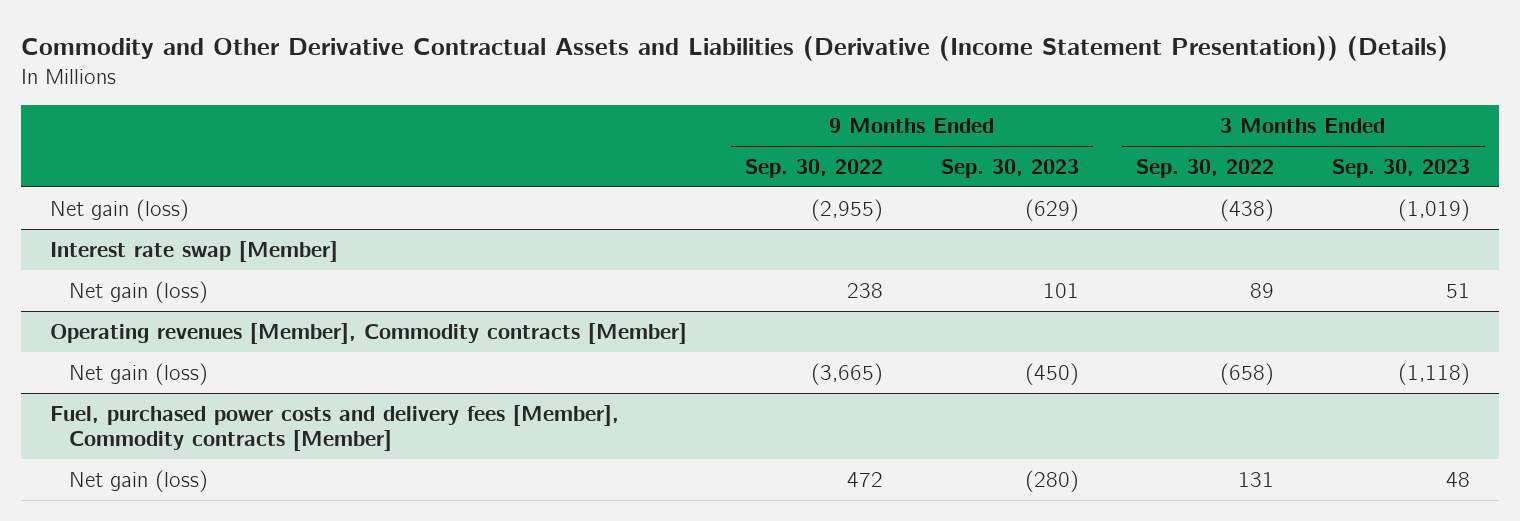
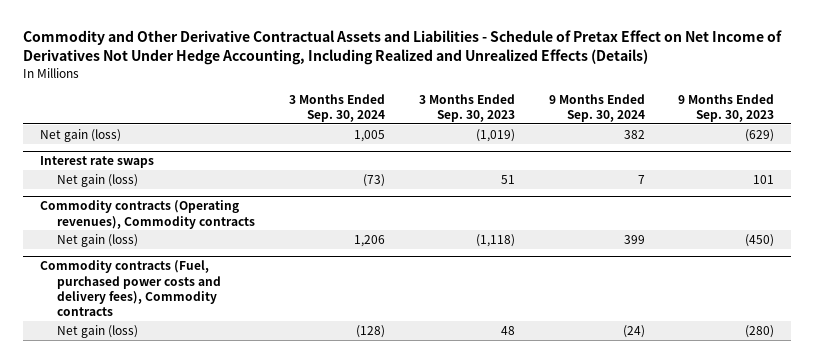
- Commodity and Other Derivative Contractual Assets and Liabilities (Derivative (Income Statement Presentation)) (Details)
+ Commodity and Other Derivative Contractual Assets and Liabilities - Schedule of Pretax Effect on Net Income of Derivatives Not Under Hedge Accounting, Including Realized and Unrealized Effects (Details)
- | 9 Months Ended Sep. 30, 2022 | 9 Months Ended Sep. 30, 2023 | 3 Months Ended Sep. 30, 2022 | 3 Months Ended Sep. 30, 2023
+ | 3 Months Ended Sep. 30, 2024 | 3 Months Ended Sep. 30, 2023 | 9 Months Ended Sep. 30, 2024 | 9 Months Ended Sep. 30, 2023
- Interest rate swap [Member]
+ Interest rate swaps
- Operating revenues [Member], Commodity contracts [Member]
+ Commodity contracts (Operating revenues), Commodity contracts
- Fuel, purchased power costs and delivery fees [Member], Commodity contracts [Member]
+ Commodity contracts (Fuel, purchased power costs and delivery fees), Commodity contracts

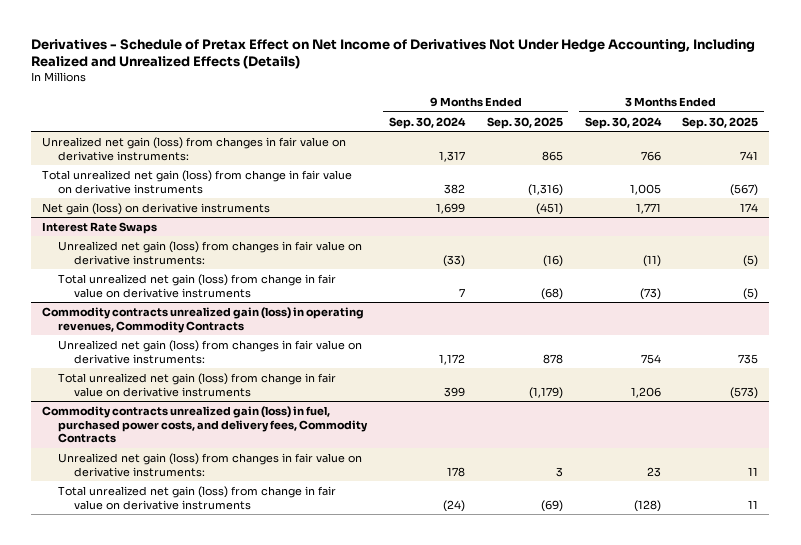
- Commodity and Other Derivative Contractual Assets and Liabilities - Schedule of Pretax Effect on Net Income of Derivatives Not Under Hedge Accounting, Including Realized and Unrealized Effects (Details)
+ Derivatives - Schedule of Pretax Effect on Net Income of Derivatives Not Under Hedge Accounting, Including Realized and Unrealized Effects (Details)
- | 3 Months Ended Sep. 30, 2024 | 3 Months Ended Sep. 30, 2023 | 9 Months Ended Sep. 30, 2024 | 9 Months Ended Sep. 30, 2023
+ | 9 Months Ended Sep. 30, 2024 | 9 Months Ended Sep. 30, 2025 | 3 Months Ended Sep. 30, 2024 | 3 Months Ended Sep. 30, 2025
- Net gain (loss) | 1,005 | (1,019) | 382 | (629)
- Interest rate swaps
- Net gain (loss) | (73) | 51 | 7 | 101
- Commodity contracts (Operating revenues), Commodity contracts
- Net gain (loss) | 1,206 | (1,118) | 399 | (450)
- Commodity contracts (Fuel, purchased power costs and delivery fees), Commodity contracts
- Net gain (loss) | (128) | 48 | (24) | (280)
+ Unrealized net gain (loss) from changes in fair value on derivative instruments: | 1,317 | 865 | 766 | 741
+ Total unrealized net gain (loss) from change in fair value on derivative instruments | 382 | (1,316) | 1,005 | (567)
+ Net gain (loss) on derivative instruments | 1,699 | (451) | 1,771 | 174
+ Interest Rate Swaps
+ Unrealized net gain (loss) from changes in fair value on derivative instruments: | (33) | (16) | (11) | (5)
+ Total unrealized net gain (loss) from change in fair value on derivative instruments | 7 | (68) | (73) | (5)
+ Commodity contracts unrealized gain (loss) in operating revenues, Commodity Contracts
+ Unrealized net gain (loss) from changes in fair value on derivative instruments: | 1,172 | 878 | 754 | 735
+ Total unrealized net gain (loss) from change in fair value on derivative instruments | 399 | (1,179) | 1,206 | (573)
+ Commodity contracts unrealized gain (loss) in fuel, purchased power costs, and delivery fees, Commodity Contracts
+ Unrealized net gain (loss) from changes in fair value on derivative instruments: | 178 | 3 | 23 | 11
+ Total unrealized net gain (loss) from change in fair value on derivative instruments | (24) | (69) | (128) | 11

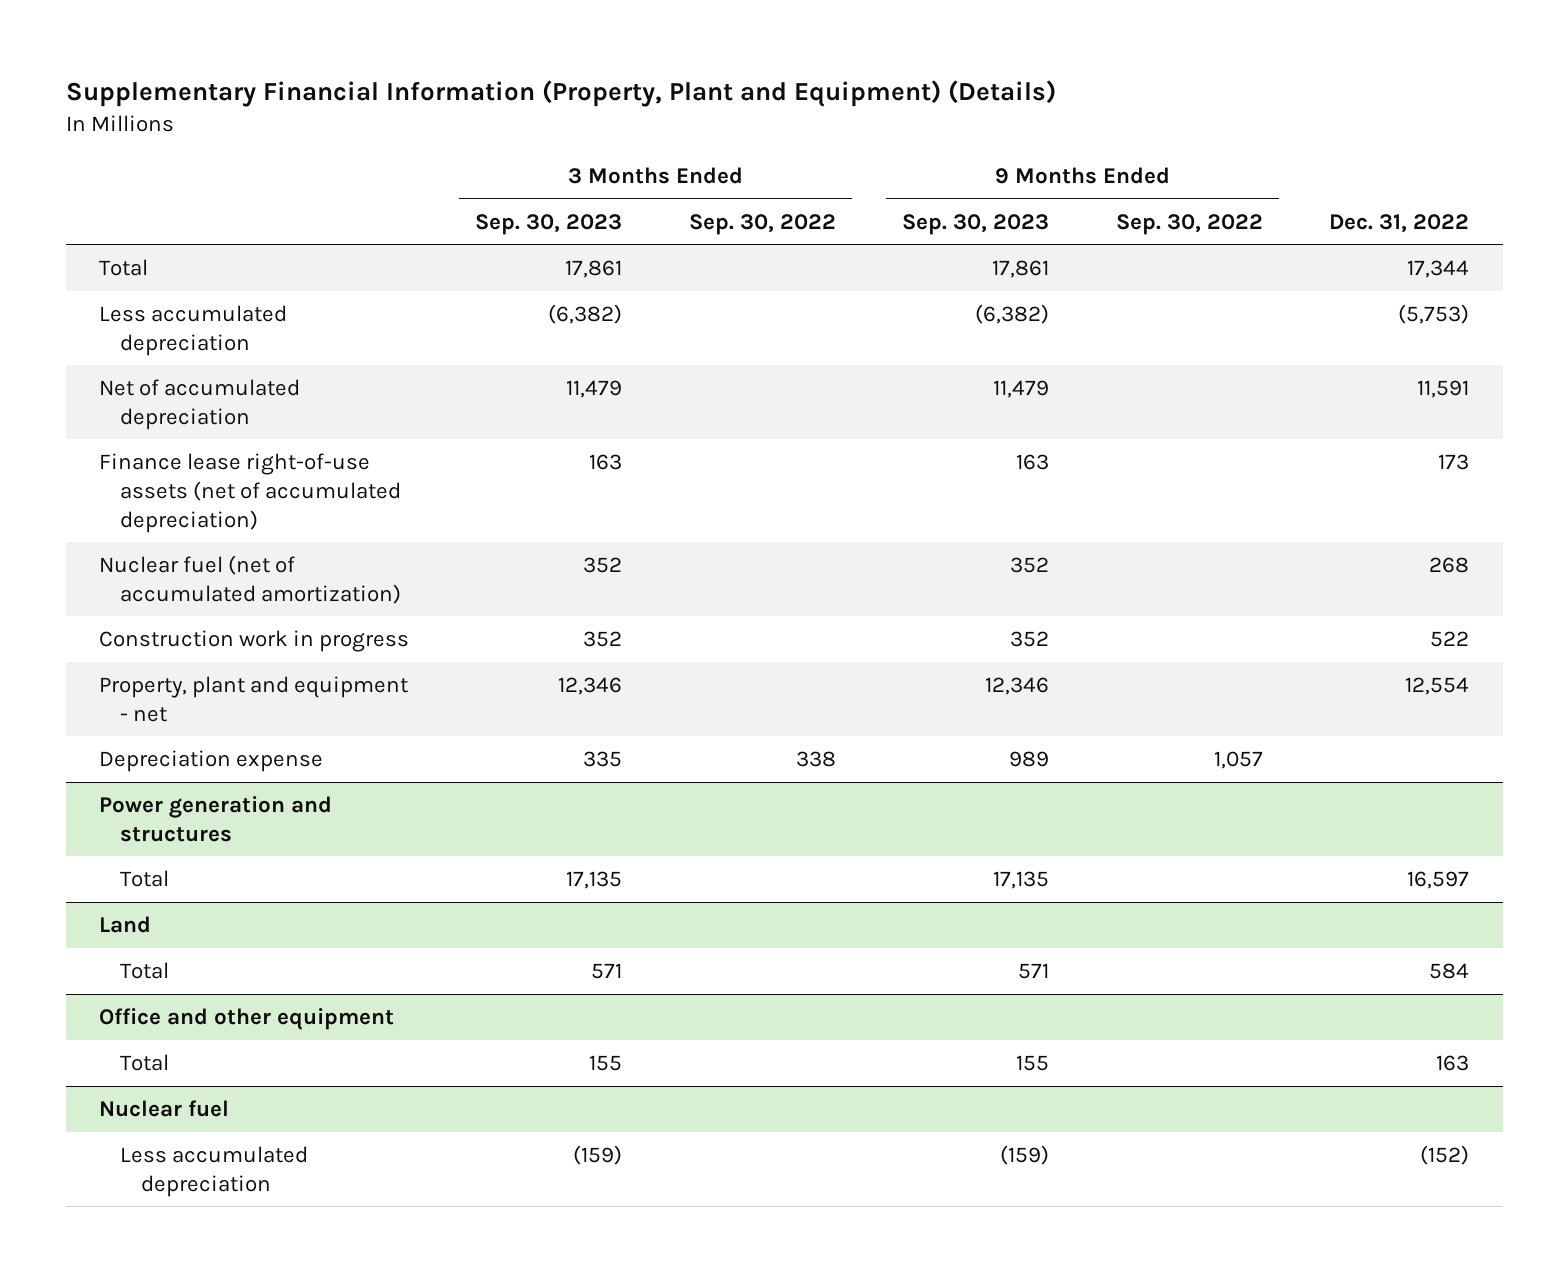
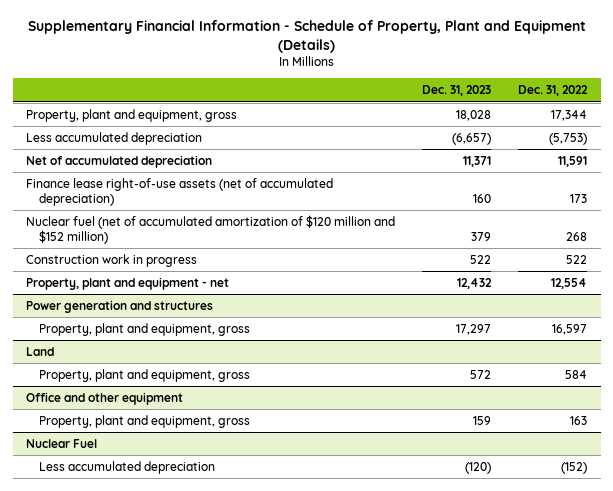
- Supplementary Financial Information (Property, Plant and Equipment) (Details)
+ Supplementary Financial Information - Schedule of Property, Plant and Equipment (Details)
- | 3 Months Ended Sep. 30, 2023 | 3 Months Ended Sep. 30, 2022 | 9 Months Ended Sep. 30, 2023 | 9 Months Ended Sep. 30, 2022 | Dec. 31, 2022
+ | Dec. 31, 2023 | Dec. 31, 2022
- Total | 17,861 | | 17,861 | | 17,344
+ Property, plant and equipment, gross | 18,028 | 17,344
- Nuclear fuel (net of accumulated amortization) | 352 | | 352 | | 268
+ Nuclear fuel (net of accumulated amortization of $120 million and $152 million) | 379 | 268
- Depreciation expense | 335 | 338 | 989 | 1,057 |
@ Power generation and structures
- Total | 17,135 | | 17,135 | | 16,597
+ Property, plant and equipment, gross | 17,297 | 16,597
@ Land
- Total | 571 | | 571 | | 584
+ Property, plant and equipment, gross | 572 | 584
@ Office and other equipment
- Total | 155 | | 155 | | 163
- Nuclear fuel
@ Office and other equipment
+ Property, plant and equipment, gross | 159 | 163
+ Nuclear Fuel

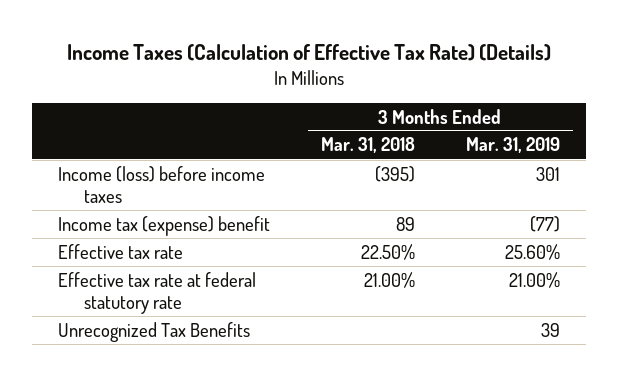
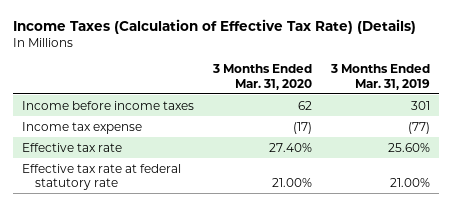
- | 3 Months Ended Mar. 31, 2018 | 3 Months Ended Mar. 31, 2019
+ | 3 Months Ended Mar. 31, 2020 | 3 Months Ended Mar. 31, 2019
- Income (loss) before income taxes | (395) | 301
- Income tax (expense) benefit | 89 | (77)
+ Income before income taxes | 62 | 301
+ Income tax expense | (17) | (77)
- Unrecognized Tax Benefits | | 39

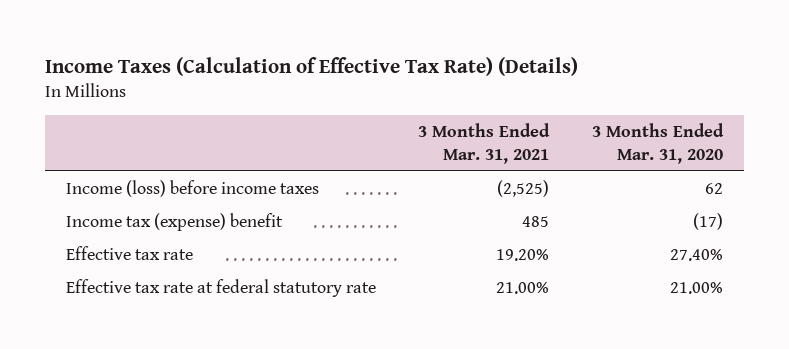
- | 3 Months Ended Mar. 31, 2020 | 3 Months Ended Mar. 31, 2019
+ | 3 Months Ended Mar. 31, 2021 | 3 Months Ended Mar. 31, 2020
- Income before income taxes | 62 | 301
- Income tax expense | (17) | (77)
+ Income (loss) before income taxes | (2,525) | 62
+ Income tax (expense) benefit | 485 | (17)

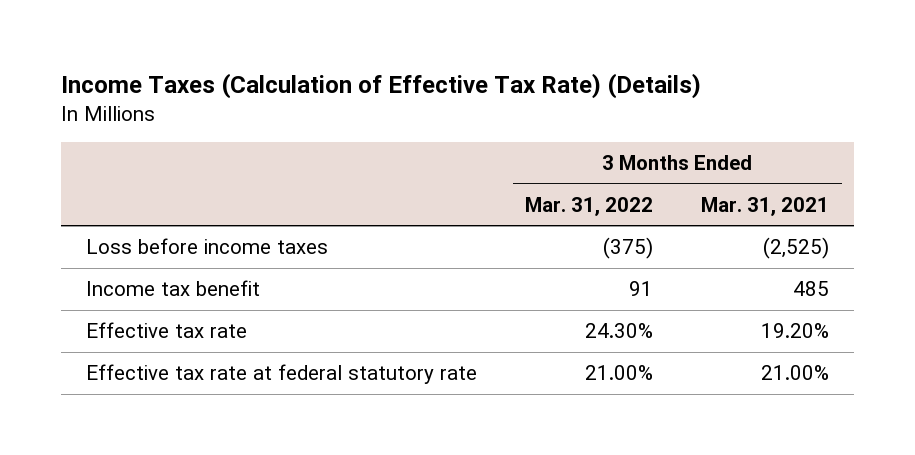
- | 3 Months Ended Mar. 31, 2021 | 3 Months Ended Mar. 31, 2020
+ | 3 Months Ended Mar. 31, 2022 | 3 Months Ended Mar. 31, 2021
- Income (loss) before income taxes | (2,525) | 62
- Income tax (expense) benefit | 485 | (17)
+ Loss before income taxes | (375) | (2,525)
+ Income tax benefit | 91 | 485

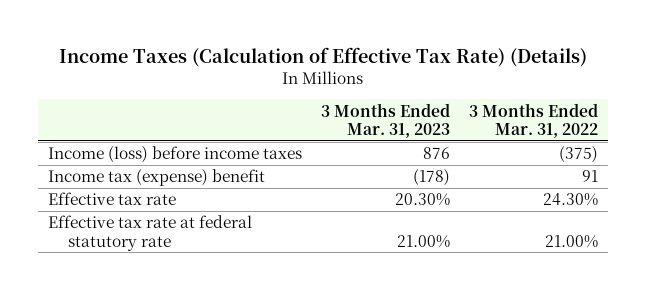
- | 3 Months Ended Mar. 31, 2022 | 3 Months Ended Mar. 31, 2021
+ | 3 Months Ended Mar. 31, 2023 | 3 Months Ended Mar. 31, 2022
- Loss before income taxes | (375) | (2,525)
- Income tax benefit | 91 | 485
+ Income (loss) before income taxes | 876 | (375)
+ Income tax (expense) benefit | (178) | 91

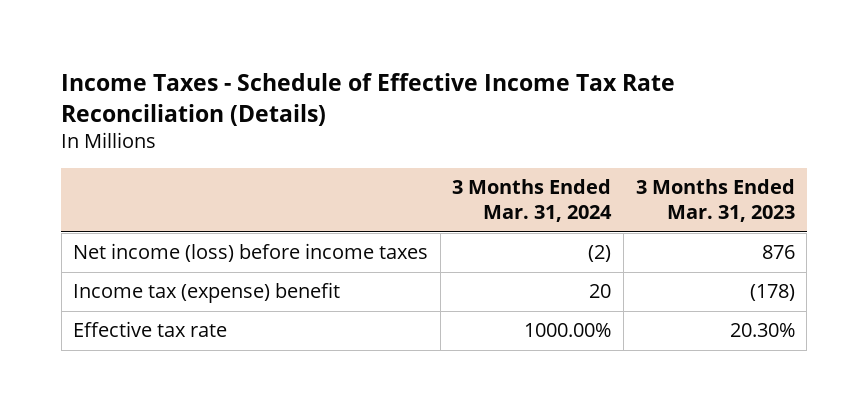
- Income Taxes (Calculation of Effective Tax Rate) (Details)
+ Income Taxes - Schedule of Effective Income Tax Rate Reconciliation (Details)
- | 3 Months Ended Mar. 31, 2023 | 3 Months Ended Mar. 31, 2022
+ | 3 Months Ended Mar. 31, 2024 | 3 Months Ended Mar. 31, 2023
- Income (loss) before income taxes | 876 | (375)
+ Net income (loss) before income taxes | (2) | 876
- Effective tax rate at federal statutory rate | 21.00% | 21.00%

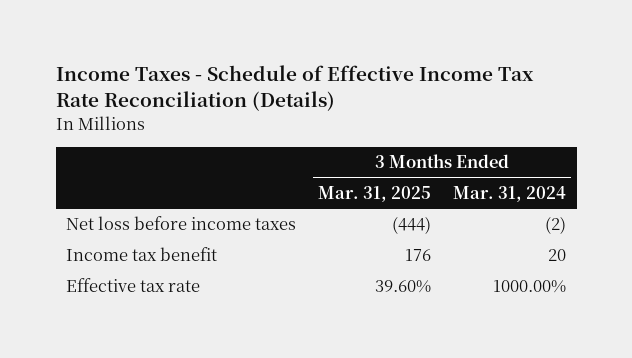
- | 3 Months Ended Mar. 31, 2024 | 3 Months Ended Mar. 31, 2023
+ | 3 Months Ended Mar. 31, 2025 | 3 Months Ended Mar. 31, 2024
- Net income (loss) before income taxes | (2) | 876
- Income tax (expense) benefit | 20 | (178)
+ Net loss before income taxes | (444) | (2)
+ Income tax benefit | 176 | 20

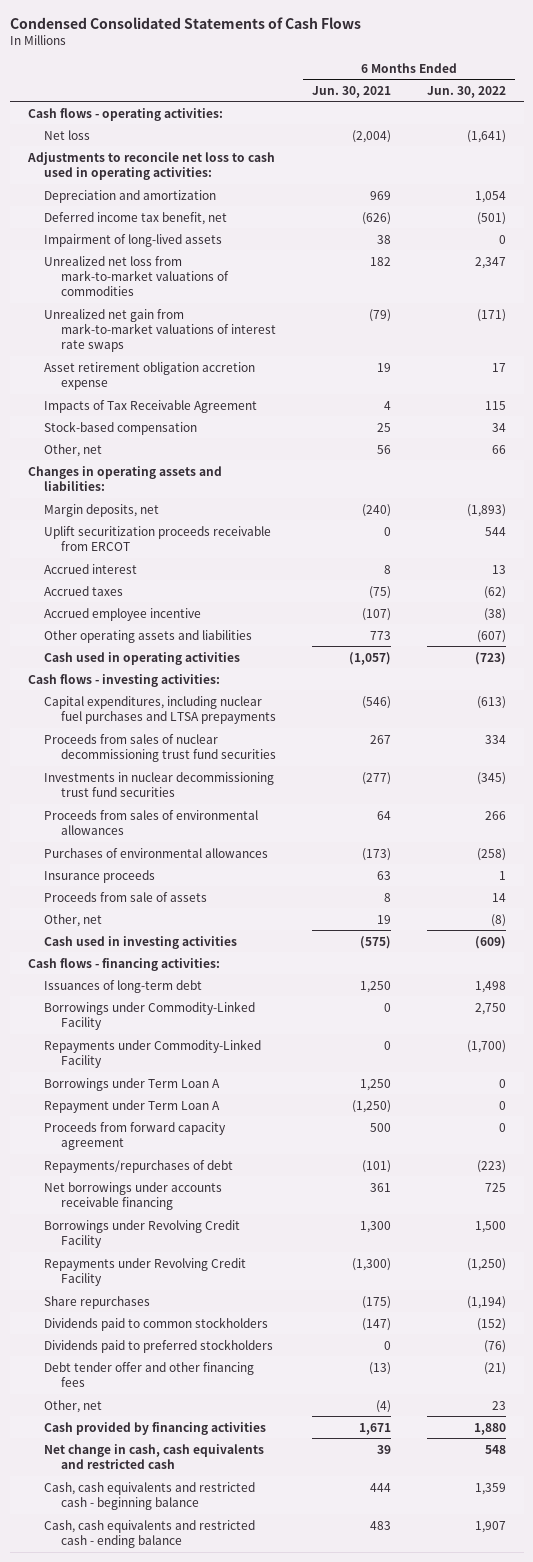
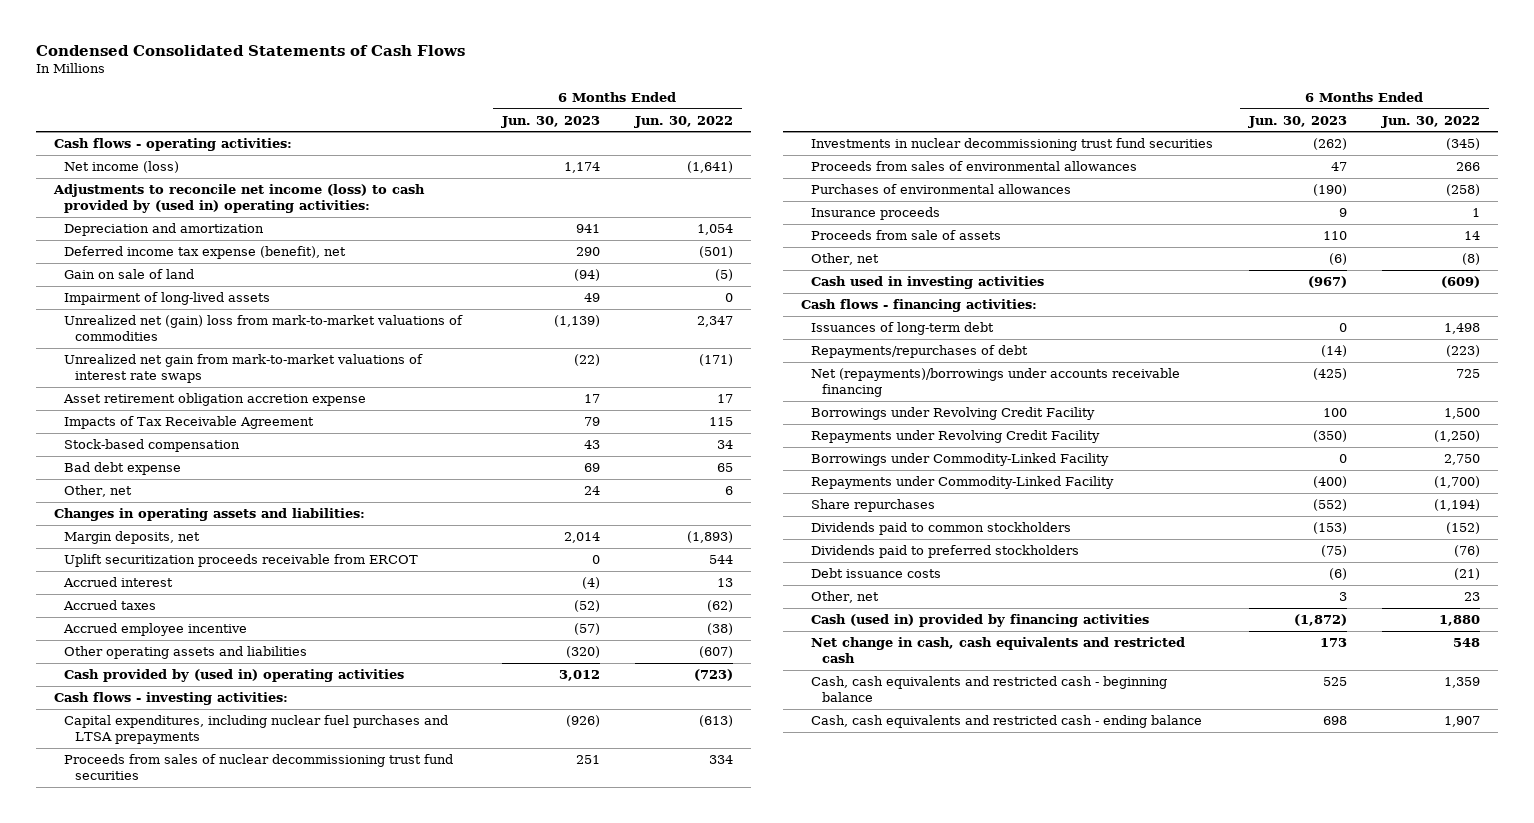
- | 6 Months Ended Jun. 30, 2021 | 6 Months Ended Jun. 30, 2022
+ | 6 Months Ended Jun. 30, 2023 | 6 Months Ended Jun. 30, 2022
- Net loss | (2,004) | (1,641)
- Adjustments to reconcile net loss to cash used in operating activities:
+ Net income (loss) | 1,174 | (1,641)
+ Adjustments to reconcile net income (loss) to cash provided by (used in) operating activities:
- Deferred income tax benefit, net | (626) | (501)
+ Deferred income tax expense (benefit), net | 290 | (501)
+ Gain on sale of land | (94) | (5)
- Unrealized net loss from mark-to-market valuations of commodities | 182 | 2,347
+ Unrealized net (gain) loss from mark-to-market valuations of commodities | (1,139) | 2,347
- Other, net | 56 | 66
+ Bad debt expense | 69 | 65
+ Other, net | 24 | 6
- Cash used in operating activities | (1,057) | (723)
+ Cash provided by (used in) operating activities | 3,012 | (723)
- Borrowings under Term Loan A | 1,250 | 0
- Repayment under Term Loan A | (1,250) | 0
- Proceeds from forward capacity agreement | 500 | 0
- Net borrowings under accounts receivable financing | 361 | 725
+ Net (repayments)/borrowings under accounts receivable financing | (425) | 725
moved down: Borrowings under Commodity-Linked Facility | 0 | 2,750
moved down: Repayments under Commodity-Linked Facility | (400) | (1,700)
- Debt tender offer and other financing fees | (13) | (21)
+ Debt issuance costs | (6) | (21)
- Cash provided by financing activities | 1,671 | 1,880
+ Cash (used in) provided by financing activities | (1,872) | 1,880

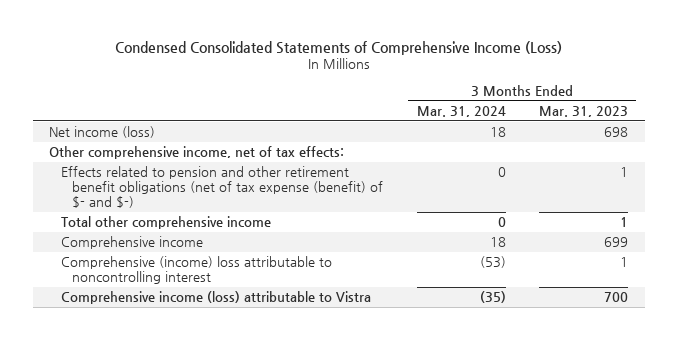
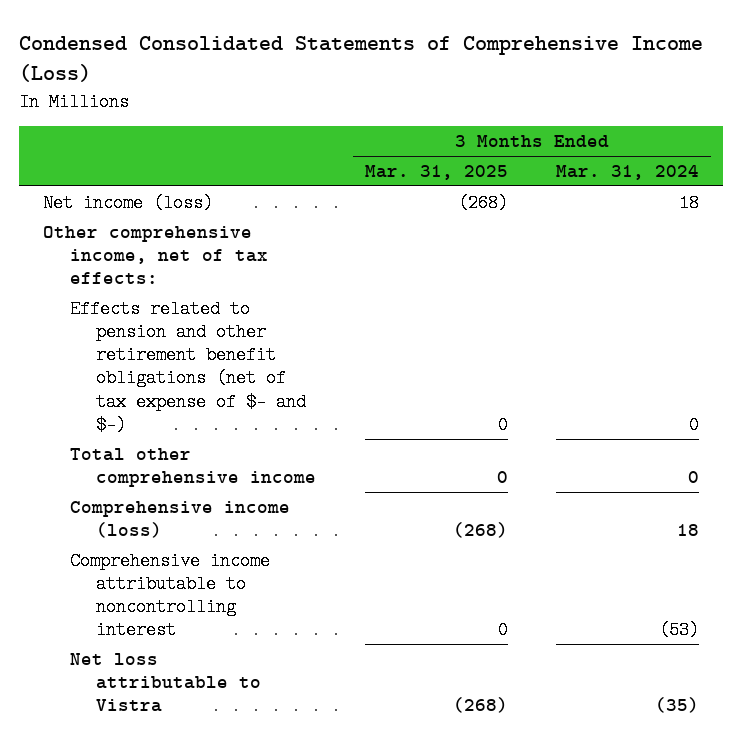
- | 3 Months Ended Mar. 31, 2024 | 3 Months Ended Mar. 31, 2023
+ | 3 Months Ended Mar. 31, 2025 | 3 Months Ended Mar. 31, 2024
- Effects related to pension and other retirement benefit obligations (net of tax expense (benefit) of $- and $-) | 0 | 1
+ Effects related to pension and other retirement benefit obligations (net of tax expense of $- and $-) | 0 | 0
- Comprehensive income | 18 | 699
- Comprehensive (income) loss attributable to noncontrolling interest | (53) | 1
- Comprehensive income (loss) attributable to Vistra | (35) | 700
+ Comprehensive income (loss) | (268) | 18
+ Comprehensive income attributable to noncontrolling interest | 0 | (53)
+ Net loss attributable to Vistra | (268) | (35)

